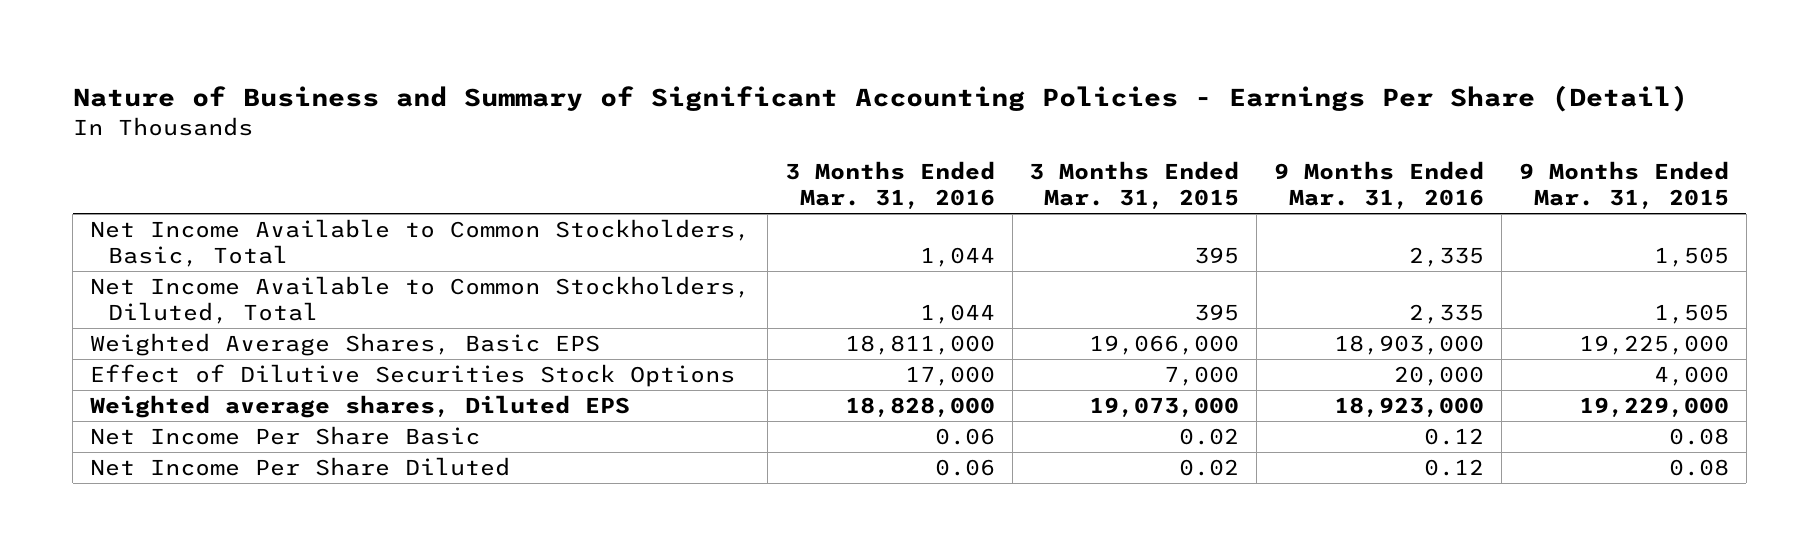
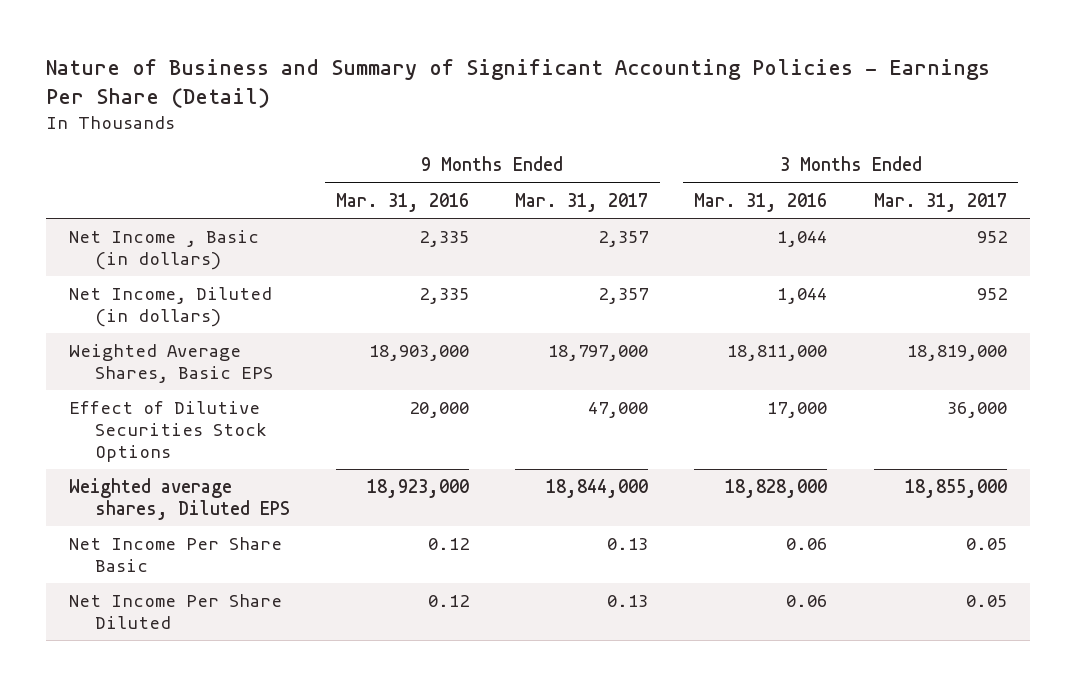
- | 3 Months Ended Mar. 31, 2016 | 3 Months Ended Mar. 31, 2015 | 9 Months Ended Mar. 31, 2016 | 9 Months Ended Mar. 31, 2015
+ | 9 Months Ended Mar. 31, 2016 | 9 Months Ended Mar. 31, 2017 | 3 Months Ended Mar. 31, 2016 | 3 Months Ended Mar. 31, 2017
- Net Income Available to Common Stockholders, Basic, Total | 1,044 | 395 | 2,335 | 1,505
- Net Income Available to Common Stockholders, Diluted, Total | 1,044 | 395 | 2,335 | 1,505
+ Net Income , Basic (in dollars) | 2,335 | 2,357 | 1,044 | 952
+ Net Income, Diluted (in dollars) | 2,335 | 2,357 | 1,044 | 952

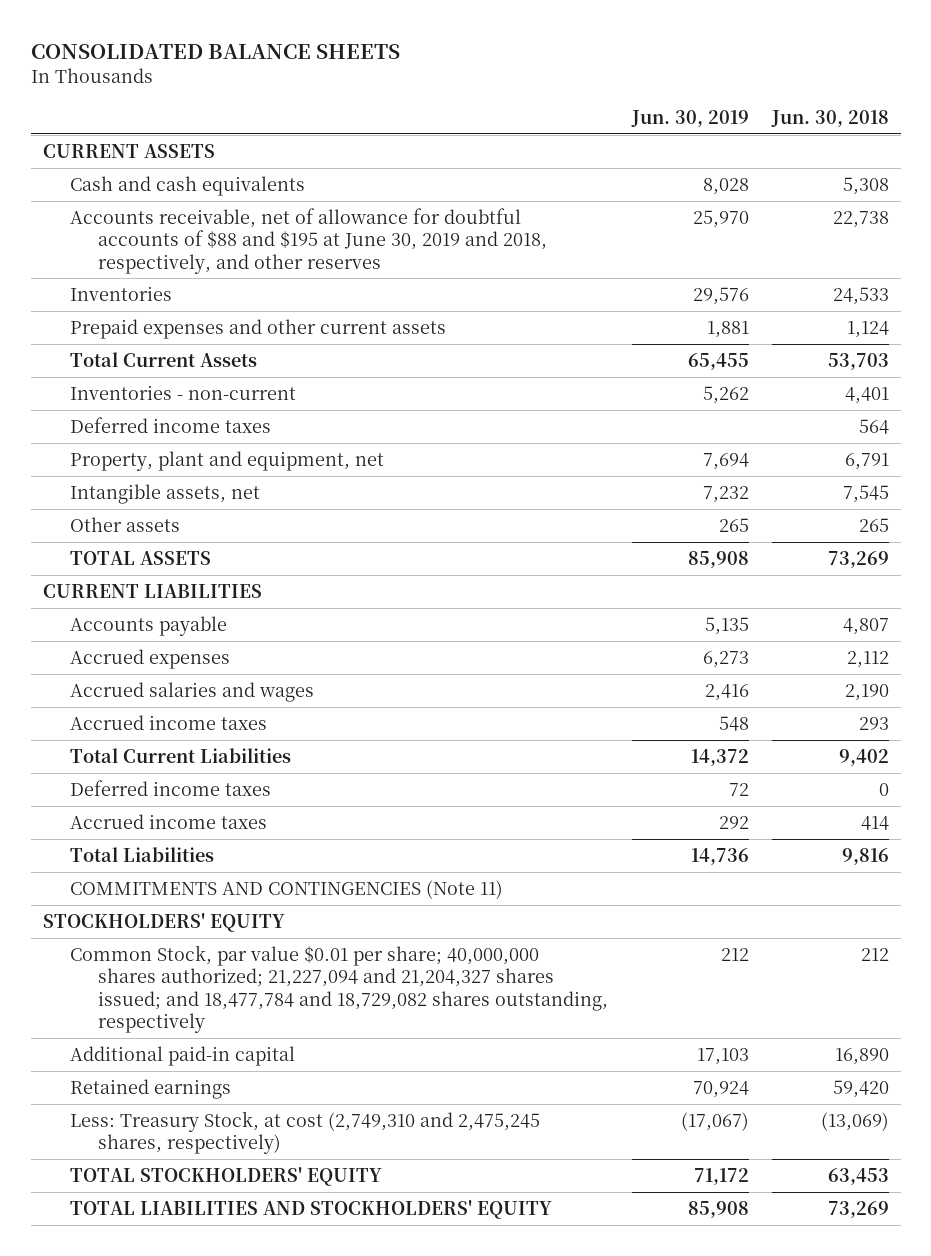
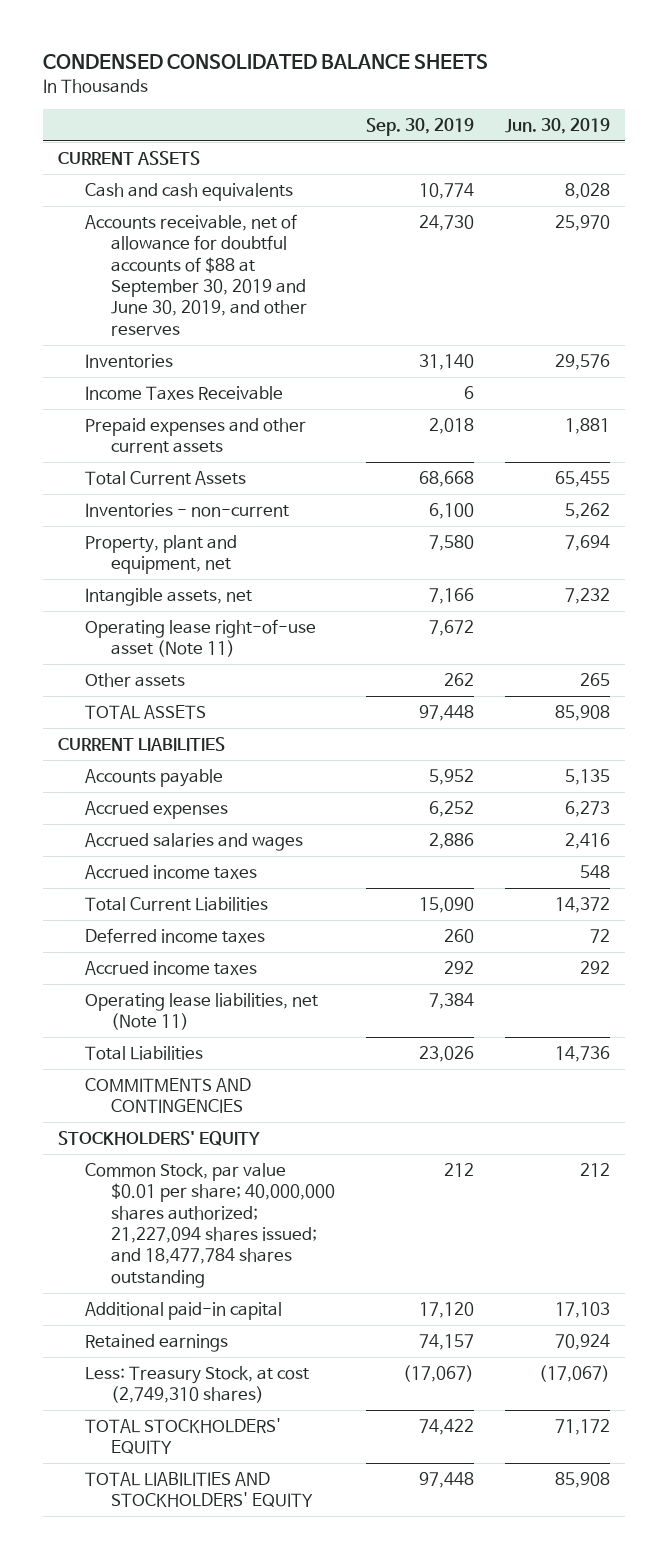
- CONSOLIDATED BALANCE SHEETS
+ CONDENSED CONSOLIDATED BALANCE SHEETS
- | Jun. 30, 2019 | Jun. 30, 2018
+ | Sep. 30, 2019 | Jun. 30, 2019
- Accounts receivable, net of allowance for doubtful accounts of $88 and $195 at June 30, 2019 and 2018, respectively, and other reserves | 25,970 | 22,738
+ Accounts receivable, net of allowance for doubtful accounts of $88 at September 30, 2019 and June 30, 2019, and other reserves | 24,730 | 25,970
+ Income Taxes Receivable | 6 |
- Deferred income taxes | | 564
+ Operating lease right-of-use asset (Note 11) | 7,672 |
+ Operating lease liabilities, net (Note 11) | 7,384 |
- COMMITMENTS AND CONTINGENCIES (Note 11)
+ COMMITMENTS AND CONTINGENCIES
- Common Stock, par value $0.01 per share; 40,000,000 shares authorized; 21,227,094 and 21,204,327 shares issued; and 18,477,784 and 18,729,082 shares outstanding, respectively | 212 | 212
+ Common Stock, par value $0.01 per share; 40,000,000 shares authorized; 21,227,094 shares issued; and 18,477,784 shares outstanding | 212 | 212
- Less: Treasury Stock, at cost (2,749,310 and 2,475,245 shares, respectively) | (17,067) | (13,069)
+ Less: Treasury Stock, at cost (2,749,310 shares) | (17,067) | (17,067)

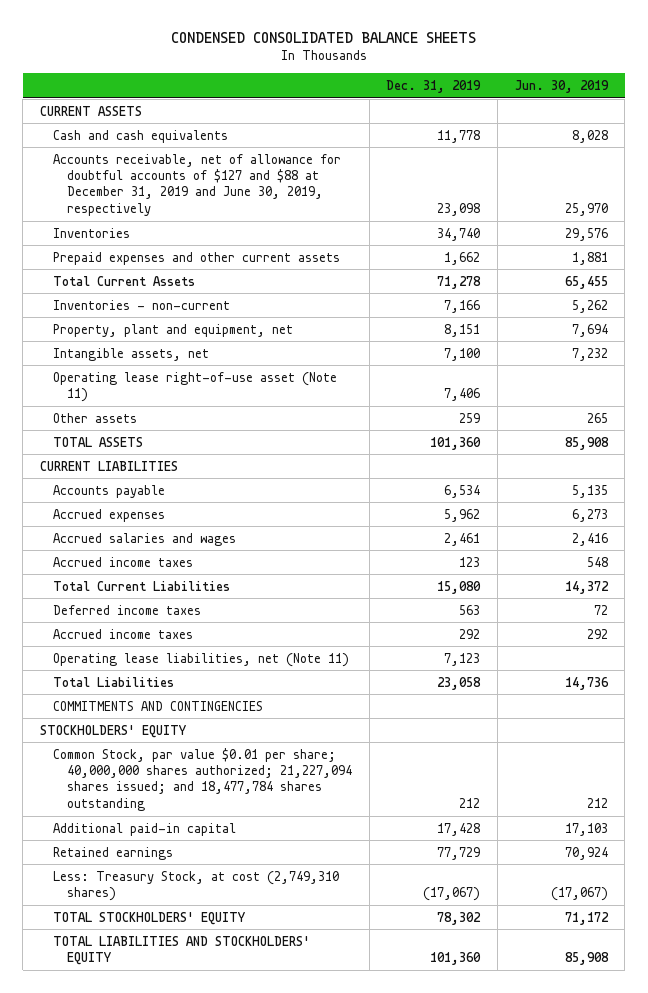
- | Sep. 30, 2019 | Jun. 30, 2019
+ | Dec. 31, 2019 | Jun. 30, 2019
- Accounts receivable, net of allowance for doubtful accounts of $88 at September 30, 2019 and June 30, 2019, and other reserves | 24,730 | 25,970
+ Accounts receivable, net of allowance for doubtful accounts of $127 and $88 at December 31, 2019 and June 30, 2019, respectively | 23,098 | 25,970
- Income Taxes Receivable | 6 |

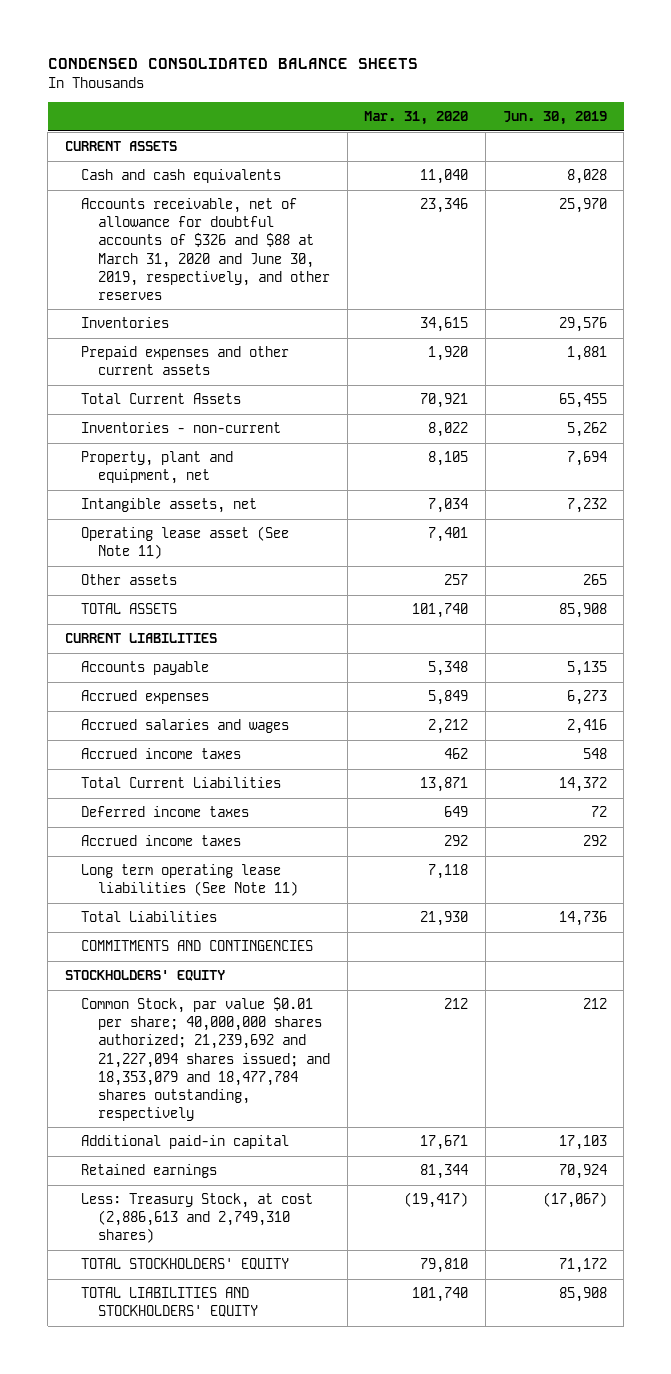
- | Dec. 31, 2019 | Jun. 30, 2019
+ | Mar. 31, 2020 | Jun. 30, 2019
- Accounts receivable, net of allowance for doubtful accounts of $127 and $88 at December 31, 2019 and June 30, 2019, respectively | 23,098 | 25,970
+ Accounts receivable, net of allowance for doubtful accounts of $326 and $88 at March 31, 2020 and June 30, 2019, respectively, and other reserves | 23,346 | 25,970
- Operating lease right-of-use asset (Note 11) | 7,406 |
+ Operating lease asset (See Note 11) | 7,401 |
- Operating lease liabilities, net (Note 11) | 7,123 |
+ Long term operating lease liabilities (See Note 11) | 7,118 |
- Common Stock, par value $0.01 per share; 40,000,000 shares authorized; 21,227,094 shares issued; and 18,477,784 shares outstanding | 212 | 212
+ Common Stock, par value $0.01 per share; 40,000,000 shares authorized; 21,239,692 and 21,227,094 shares issued; and 18,353,079 and 18,477,784 shares outstanding, respectively | 212 | 212
- Less: Treasury Stock, at cost (2,749,310 shares) | (17,067) | (17,067)
+ Less: Treasury Stock, at cost (2,886,613 and 2,749,310 shares) | (19,417) | (17,067)

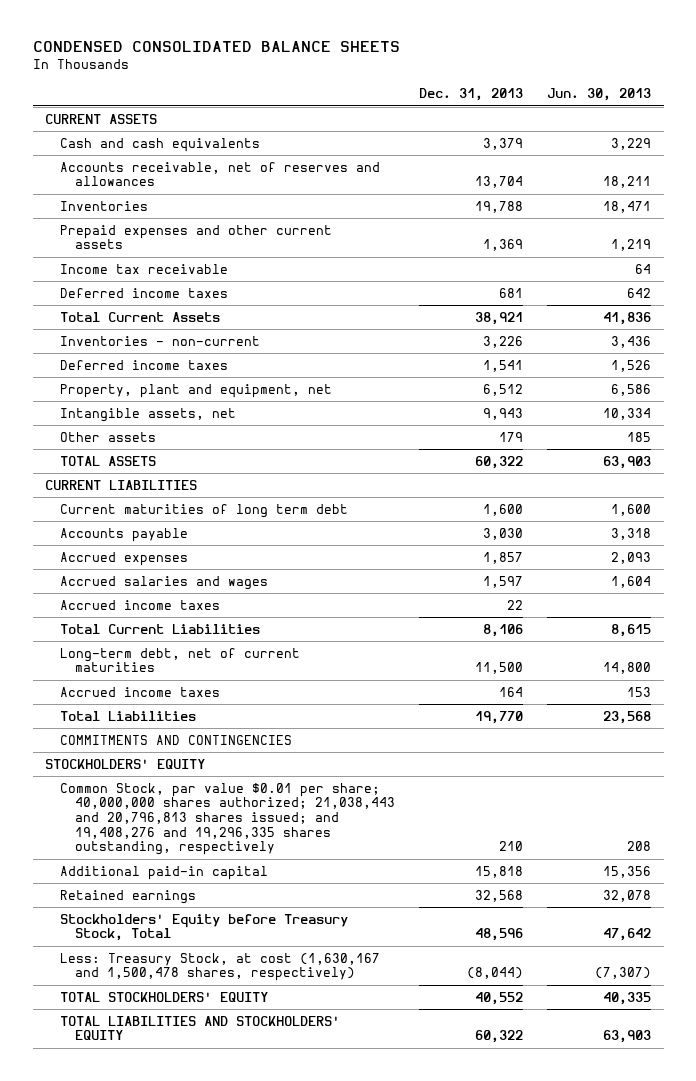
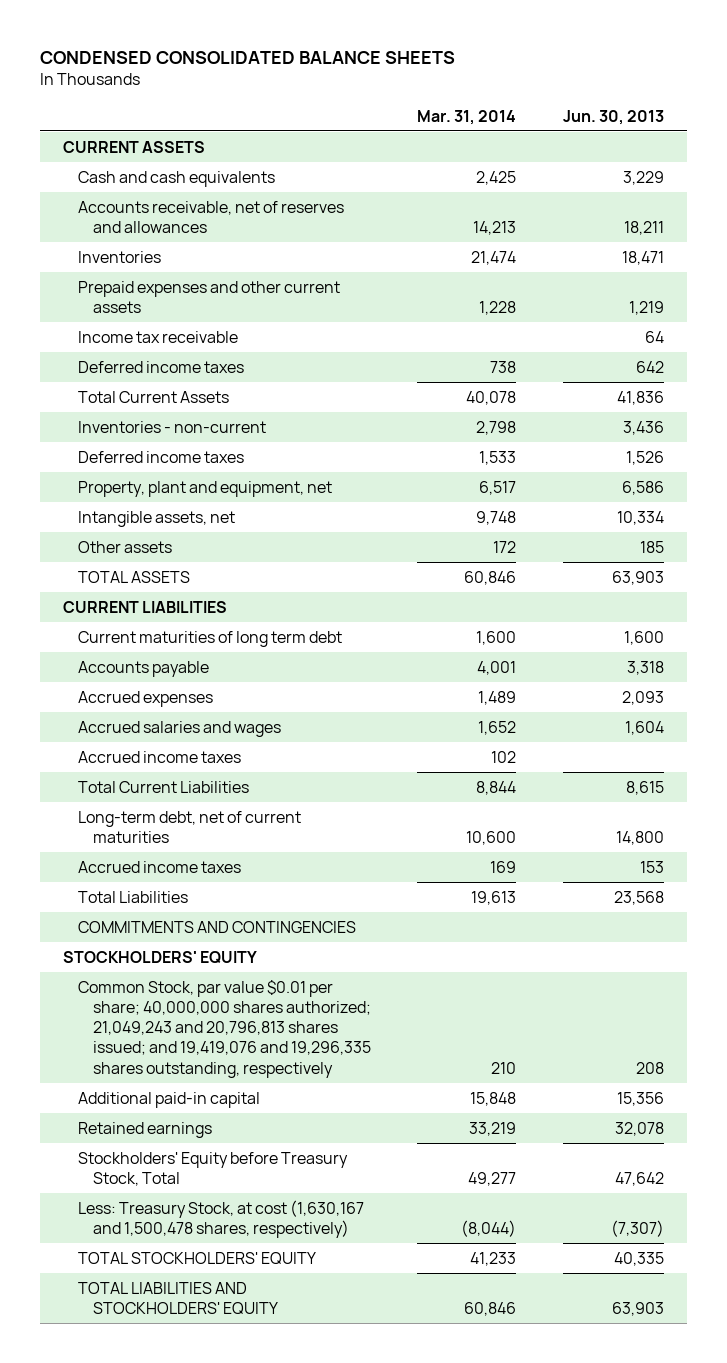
- | Dec. 31, 2013 | Jun. 30, 2013
+ | Mar. 31, 2014 | Jun. 30, 2013
- Common Stock, par value $0.01 per share; 40,000,000 shares authorized; 21,038,443 and 20,796,813 shares issued; and 19,408,276 and 19,296,335 shares outstanding, respectively | 210 | 208
+ Common Stock, par value $0.01 per share; 40,000,000 shares authorized; 21,049,243 and 20,796,813 shares issued; and 19,419,076 and 19,296,335 shares outstanding, respectively | 210 | 208

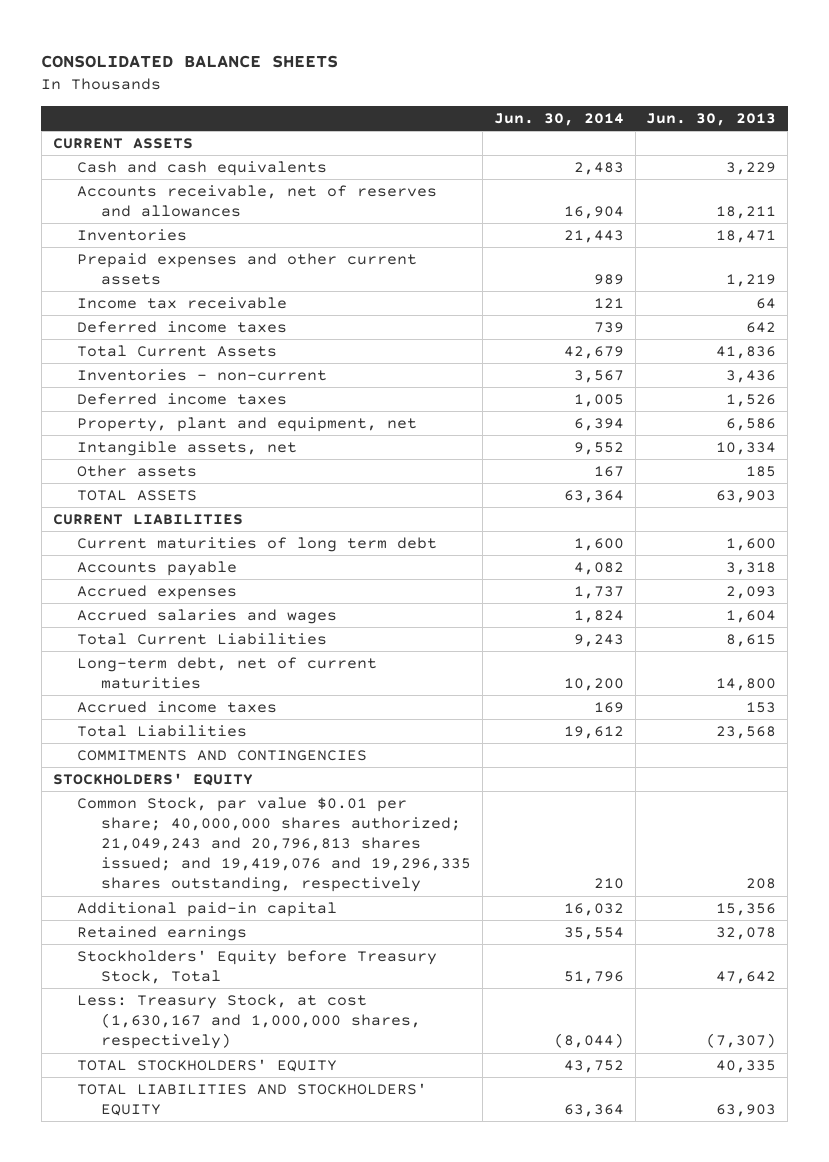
- CONDENSED CONSOLIDATED BALANCE SHEETS
+ CONSOLIDATED BALANCE SHEETS
- | Mar. 31, 2014 | Jun. 30, 2013
+ | Jun. 30, 2014 | Jun. 30, 2013
- Accrued income taxes | 102 |
- Less: Treasury Stock, at cost (1,630,167 and 1,500,478 shares, respectively) | (8,044) | (7,307)
+ Less: Treasury Stock, at cost (1,630,167 and 1,000,000 shares, respectively) | (8,044) | (7,307)

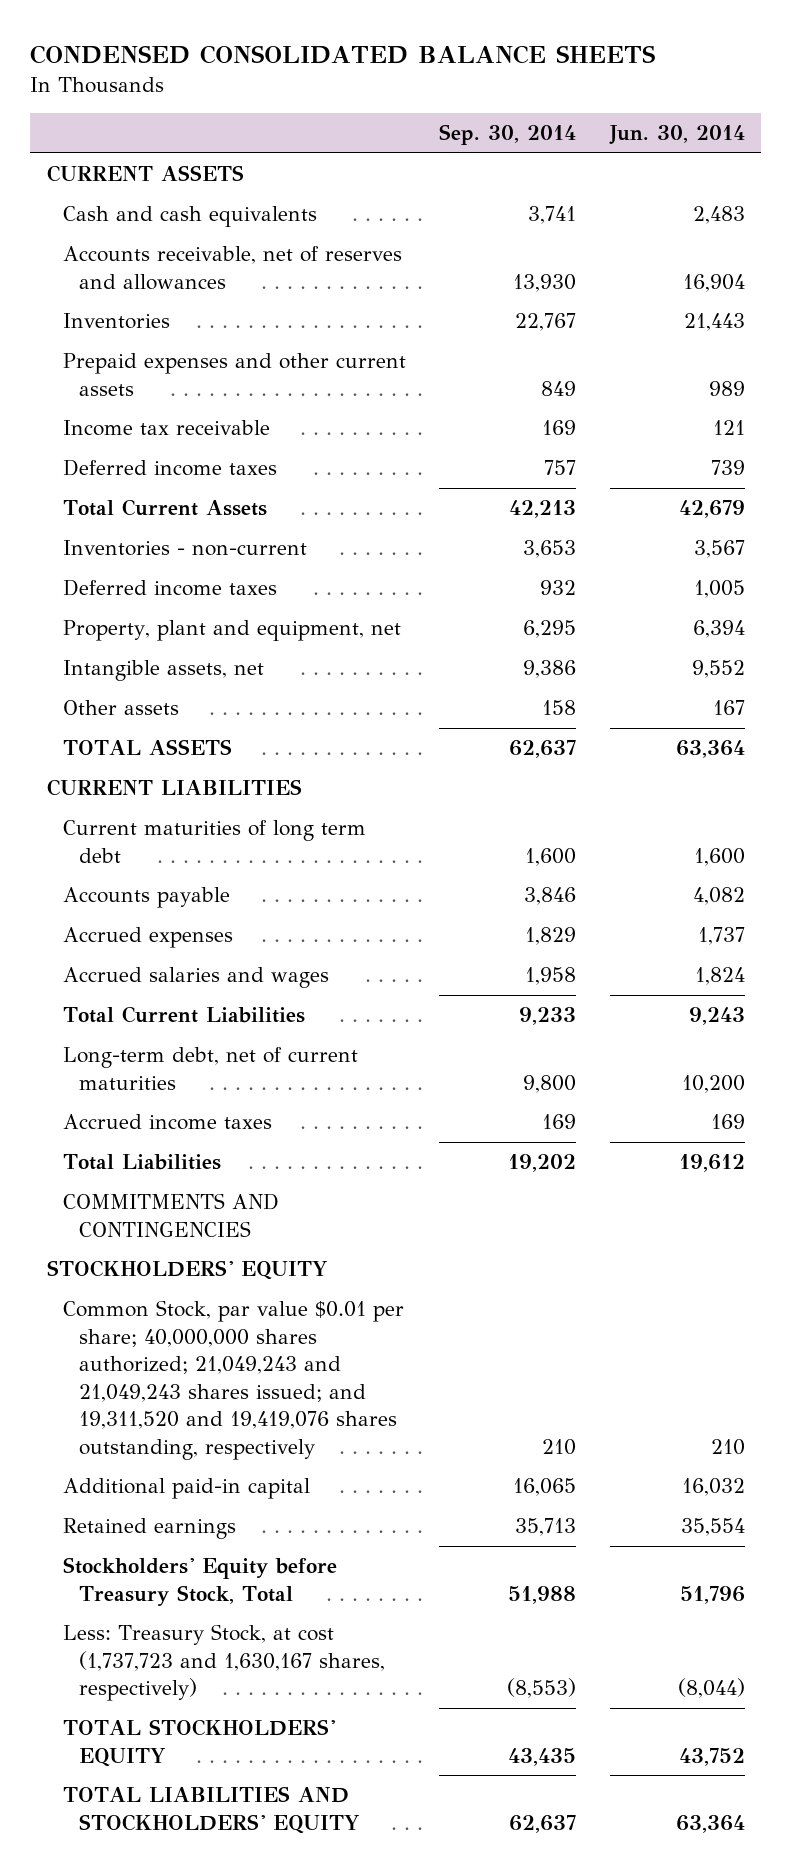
- CONSOLIDATED BALANCE SHEETS
+ CONDENSED CONSOLIDATED BALANCE SHEETS
- | Jun. 30, 2014 | Jun. 30, 2013
+ | Sep. 30, 2014 | Jun. 30, 2014
- Common Stock, par value $0.01 per share; 40,000,000 shares authorized; 21,049,243 and 20,796,813 shares issued; and 19,419,076 and 19,296,335 shares outstanding, respectively | 210 | 208
+ Common Stock, par value $0.01 per share; 40,000,000 shares authorized; 21,049,243 and 21,049,243 shares issued; and 19,311,520 and 19,419,076 shares outstanding, respectively | 210 | 210
- Less: Treasury Stock, at cost (1,630,167 and 1,000,000 shares, respectively) | (8,044) | (7,307)
+ Less: Treasury Stock, at cost (1,737,723 and 1,630,167 shares, respectively) | (8,553) | (8,044)

